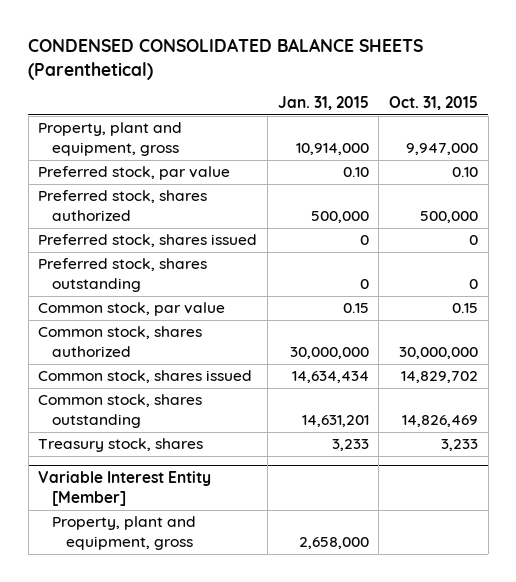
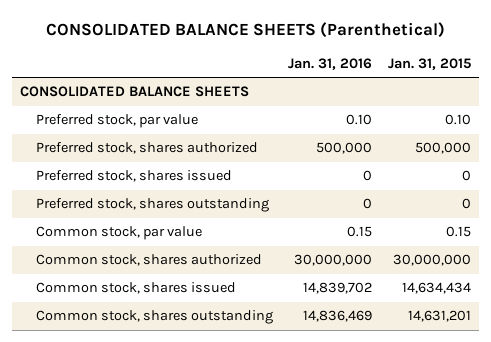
- CONDENSED CONSOLIDATED BALANCE SHEETS (Parenthetical)
+ CONSOLIDATED BALANCE SHEETS (Parenthetical)
- | Jan. 31, 2015 | Oct. 31, 2015
+ | Jan. 31, 2016 | Jan. 31, 2015
- Property, plant and equipment, gross | 10,914,000 | 9,947,000
+ CONSOLIDATED BALANCE SHEETS
- Treasury stock, shares | 3,233 | 3,233
- Variable Interest Entity [Member]
- Property, plant and equipment, gross | 2,658,000 |

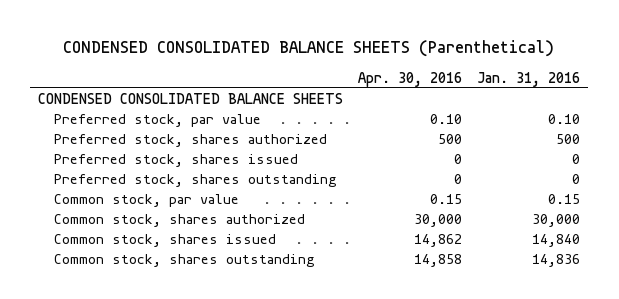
- CONSOLIDATED BALANCE SHEETS (Parenthetical)
+ CONDENSED CONSOLIDATED BALANCE SHEETS (Parenthetical)
- | Jan. 31, 2016 | Jan. 31, 2015
+ | Apr. 30, 2016 | Jan. 31, 2016
- CONSOLIDATED BALANCE SHEETS
+ CONDENSED CONSOLIDATED BALANCE SHEETS
- Preferred stock, shares authorized | 500,000 | 500,000
+ Preferred stock, shares authorized | 500 | 500
- Common stock, shares authorized | 30,000,000 | 30,000,000
- Common stock, shares issued | 14,839,702 | 14,634,434
- Common stock, shares outstanding | 14,836,469 | 14,631,201
+ Common stock, shares authorized | 30,000 | 30,000
+ Common stock, shares issued | 14,862 | 14,840
+ Common stock, shares outstanding | 14,858 | 14,836

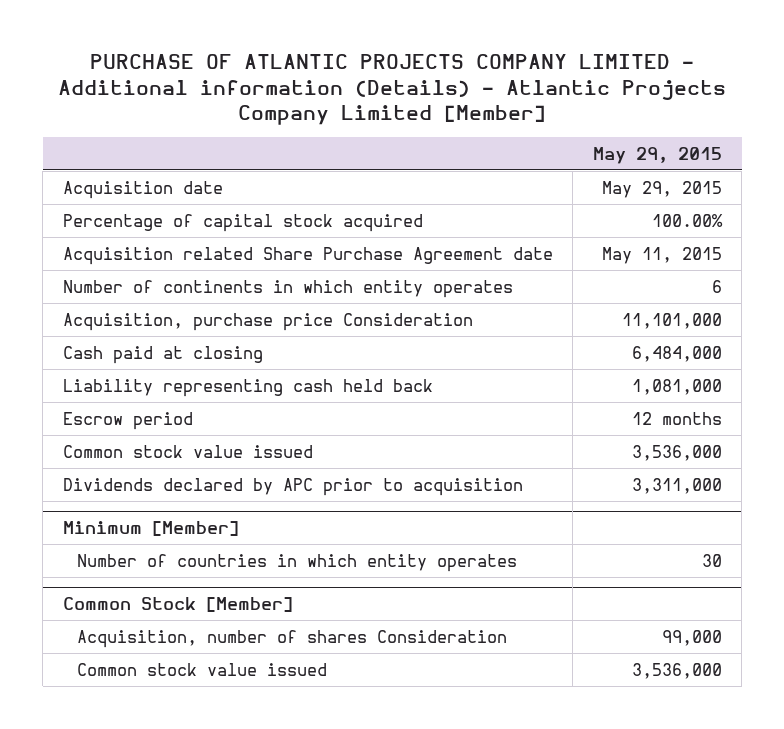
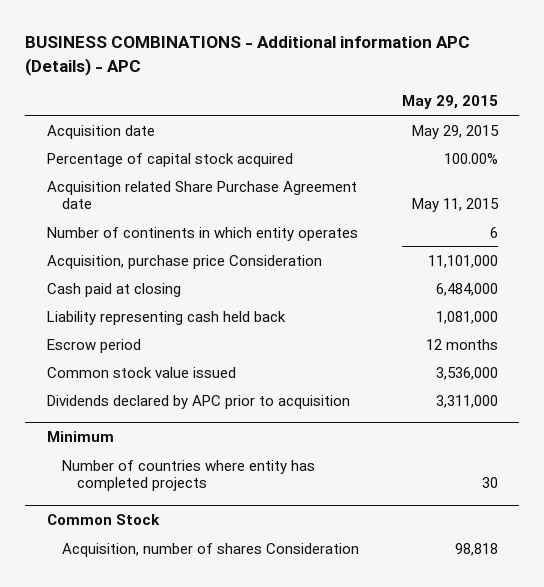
- PURCHASE OF ATLANTIC PROJECTS COMPANY LIMITED - Additional information (Details) - Atlantic Projects Company Limited [Member]
+ BUSINESS COMBINATIONS - Additional information APC (Details) - APC
- Minimum [Member]
- Number of countries in which entity operates | 30
- Common Stock [Member]
- Acquisition, number of shares Consideration | 99,000
- Common stock value issued | 3,536,000
+ Minimum
+ Number of countries where entity has completed projects | 30
+ Common Stock
+ Acquisition, number of shares Consideration | 98,818

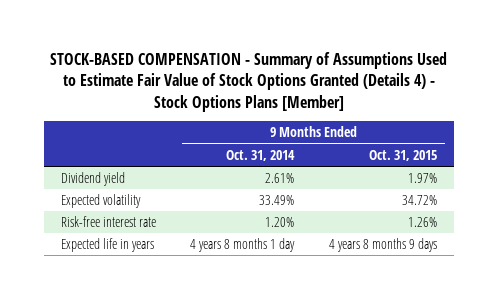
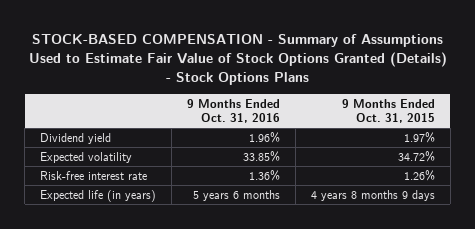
- STOCK-BASED COMPENSATION - Summary of Assumptions Used to Estimate Fair Value of Stock Options Granted (Details 4) - Stock Options Plans [Member]
+ STOCK-BASED COMPENSATION - Summary of Assumptions Used to Estimate Fair Value of Stock Options Granted (Details) - Stock Options Plans
- | 9 Months Ended Oct. 31, 2014 | 9 Months Ended Oct. 31, 2015
+ | 9 Months Ended Oct. 31, 2016 | 9 Months Ended Oct. 31, 2015
- Expected life in years | 4 years 8 months 1 day | 4 years 8 months 9 days
+ Expected life (in years) | 5 years 6 months | 4 years 8 months 9 days

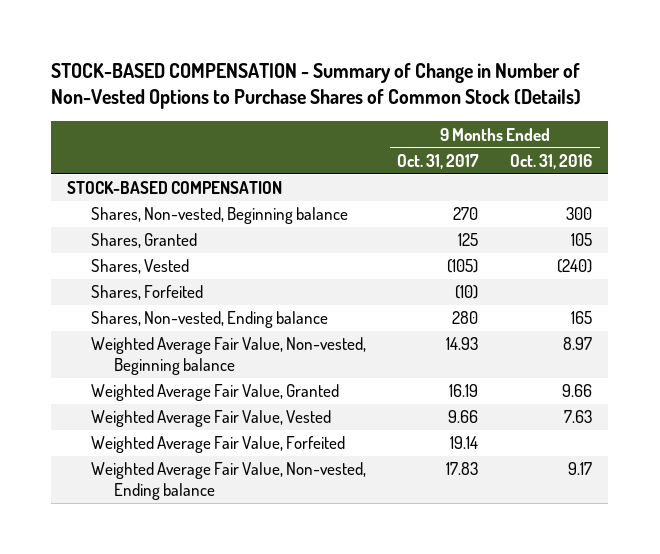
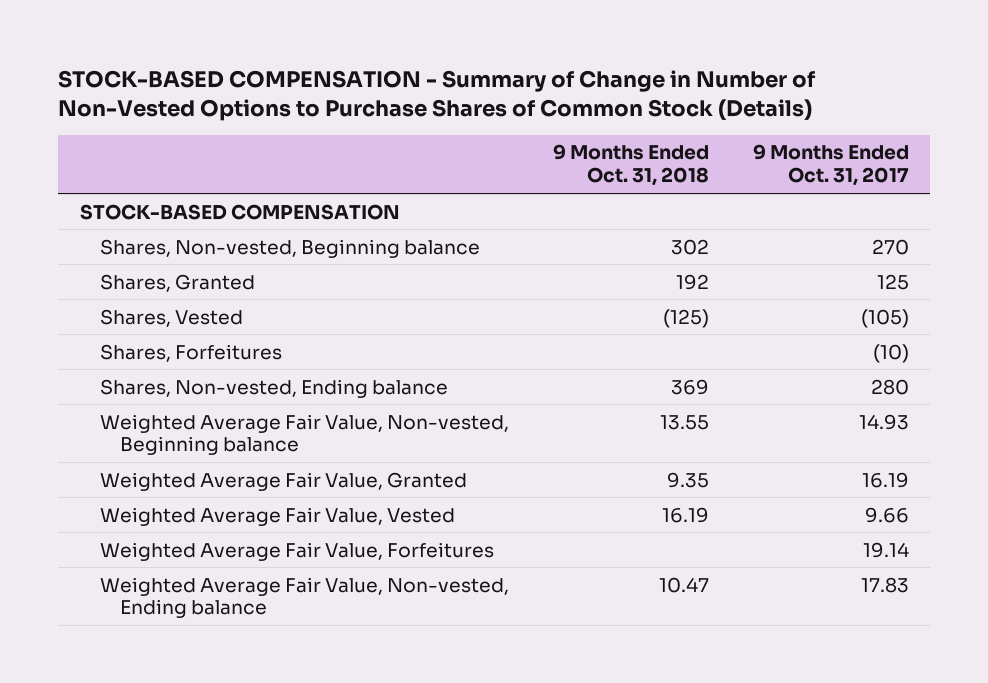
- | 9 Months Ended Oct. 31, 2017 | 9 Months Ended Oct. 31, 2016
+ | 9 Months Ended Oct. 31, 2018 | 9 Months Ended Oct. 31, 2017
- Shares, Forfeited | (10) |
+ Shares, Forfeitures | | (10)
- Weighted Average Fair Value, Forfeited | 19.14 |
+ Weighted Average Fair Value, Forfeitures | | 19.14

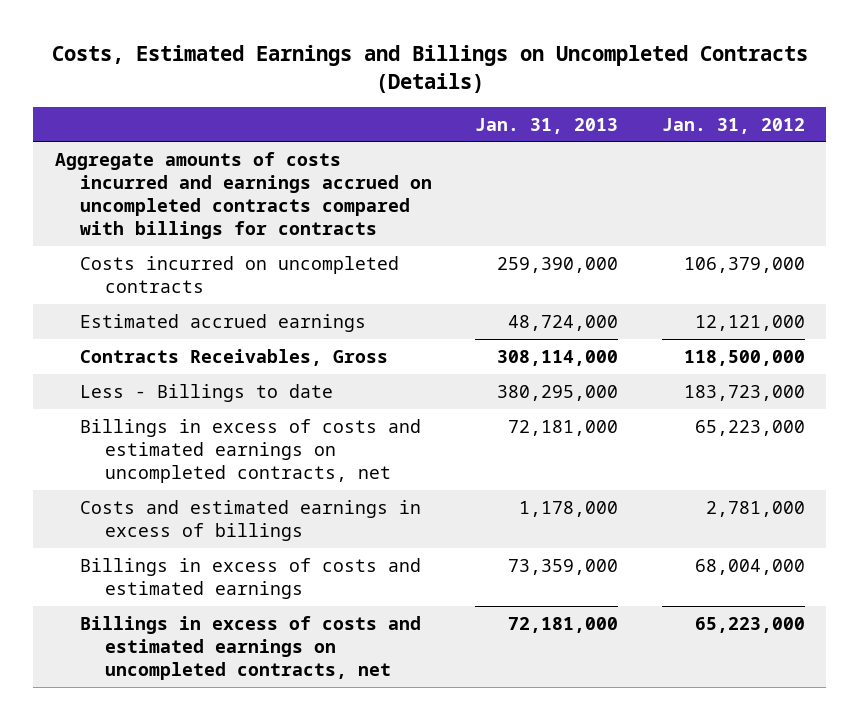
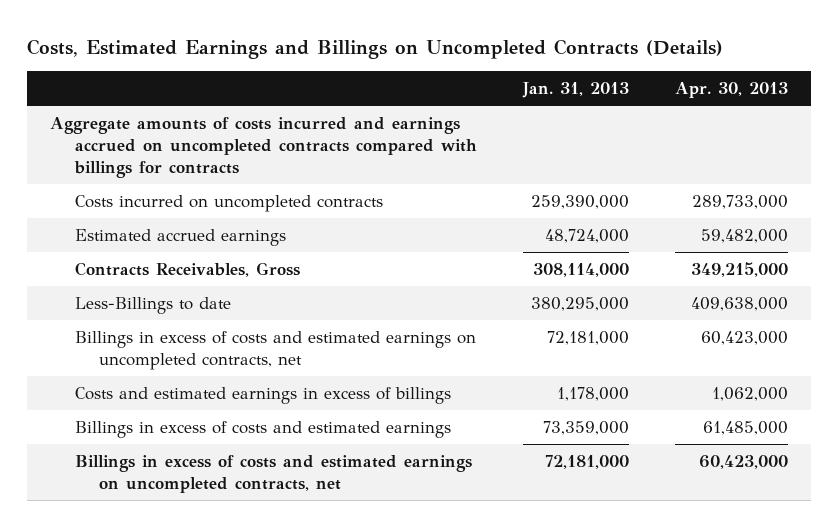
- | Jan. 31, 2013 | Jan. 31, 2012
+ | Jan. 31, 2013 | Apr. 30, 2013
- Less - Billings to date | 380,295,000 | 183,723,000
+ Less-Billings to date | 380,295,000 | 409,638,000

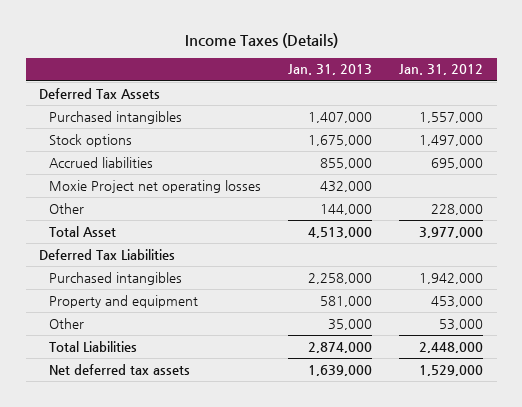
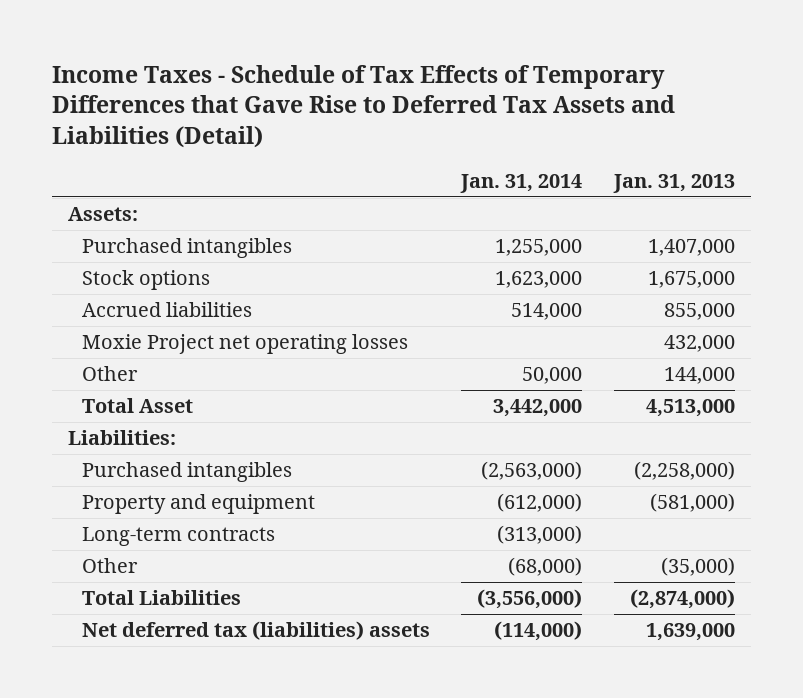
- Income Taxes (Details)
+ Income Taxes - Schedule of Tax Effects of Temporary Differences that Gave Rise to Deferred Tax Assets and Liabilities (Detail)
- | Jan. 31, 2013 | Jan. 31, 2012
+ | Jan. 31, 2014 | Jan. 31, 2013
- Deferred Tax Assets
+ Assets:
- Deferred Tax Liabilities
- Purchased intangibles | 2,258,000 | 1,942,000
- Property and equipment | 581,000 | 453,000
- Other | 35,000 | 53,000
- Total Liabilities | 2,874,000 | 2,448,000
- Net deferred tax assets | 1,639,000 | 1,529,000
+ Liabilities:
+ Purchased intangibles | (2,563,000) | (2,258,000)
+ Property and equipment | (612,000) | (581,000)
+ Long-term contracts | (313,000) |
+ Other | (68,000) | (35,000)
+ Total Liabilities | (3,556,000) | (2,874,000)
+ Net deferred tax (liabilities) assets | (114,000) | 1,639,000

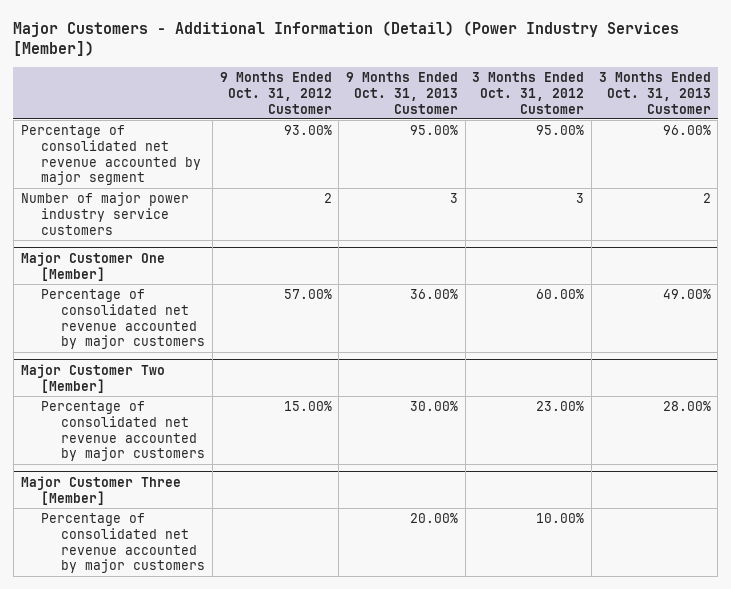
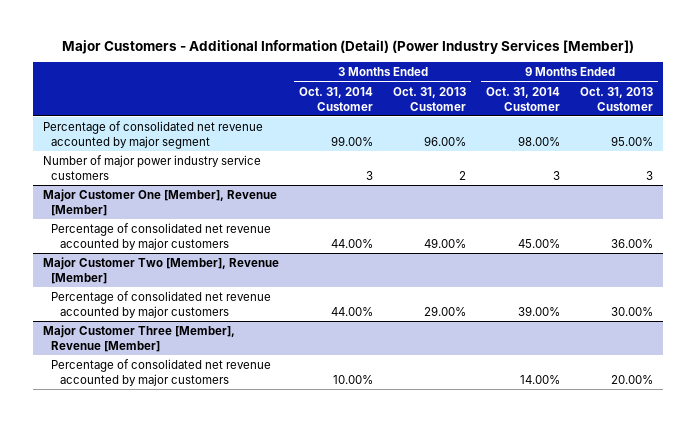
- | 9 Months Ended Oct. 31, 2012 Customer | 9 Months Ended Oct. 31, 2013 Customer | 3 Months Ended Oct. 31, 2012 Customer | 3 Months Ended Oct. 31, 2013 Customer
+ | 3 Months Ended Oct. 31, 2014 Customer | 3 Months Ended Oct. 31, 2013 Customer | 9 Months Ended Oct. 31, 2014 Customer | 9 Months Ended Oct. 31, 2013 Customer
- Major Customer One [Member]
+ Major Customer One [Member], Revenue [Member]
- Major Customer Two [Member]
- Percentage of consolidated net revenue accounted by major customers | 15.00% | 30.00% | 23.00% | 28.00%
- Major Customer Three [Member]
+ Major Customer Two [Member], Revenue [Member]
+ Percentage of consolidated net revenue accounted by major customers | 44.00% | 29.00% | 39.00% | 30.00%
+ Major Customer Three [Member], Revenue [Member]

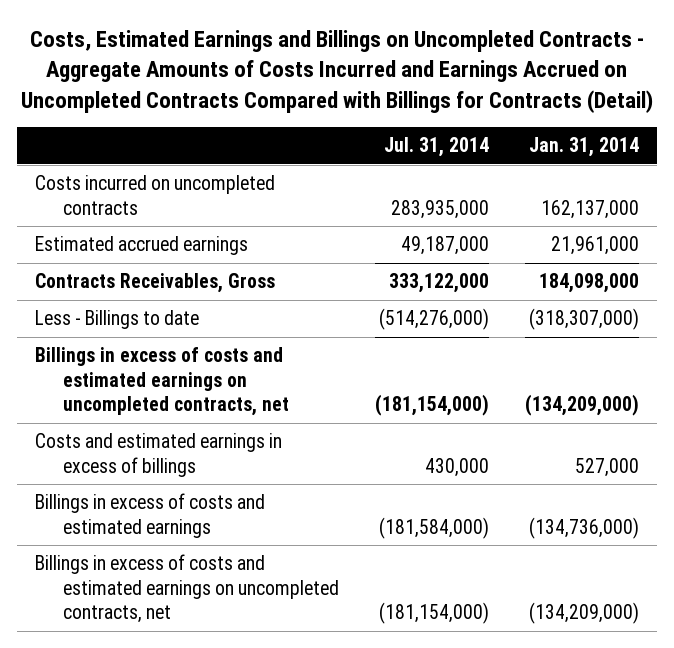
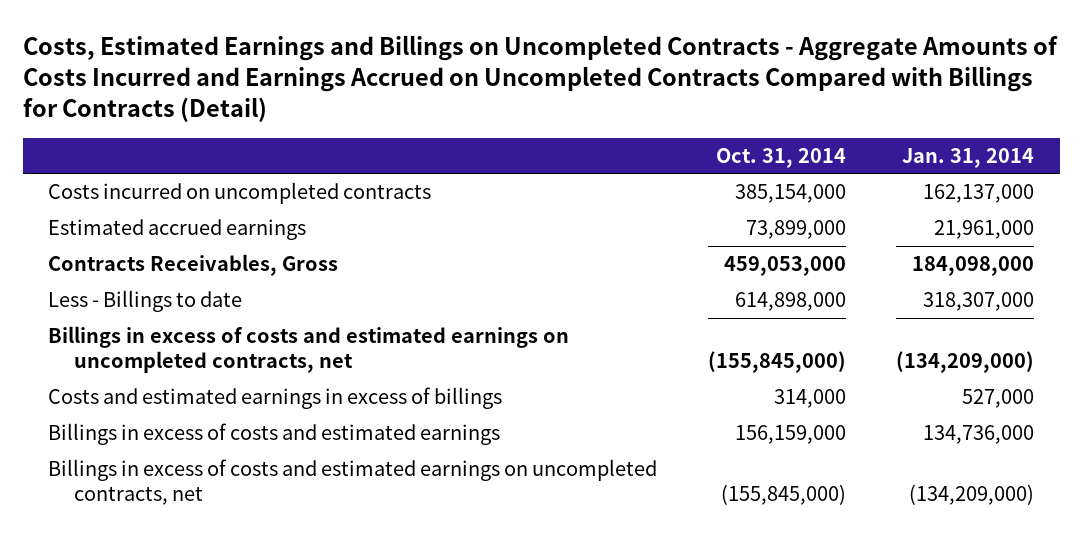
- | Jul. 31, 2014 | Jan. 31, 2014
+ | Oct. 31, 2014 | Jan. 31, 2014
- Less - Billings to date | (514,276,000) | (318,307,000)
+ Less - Billings to date | 614,898,000 | 318,307,000
- Billings in excess of costs and estimated earnings | (181,584,000) | (134,736,000)
+ Billings in excess of costs and estimated earnings | 156,159,000 | 134,736,000

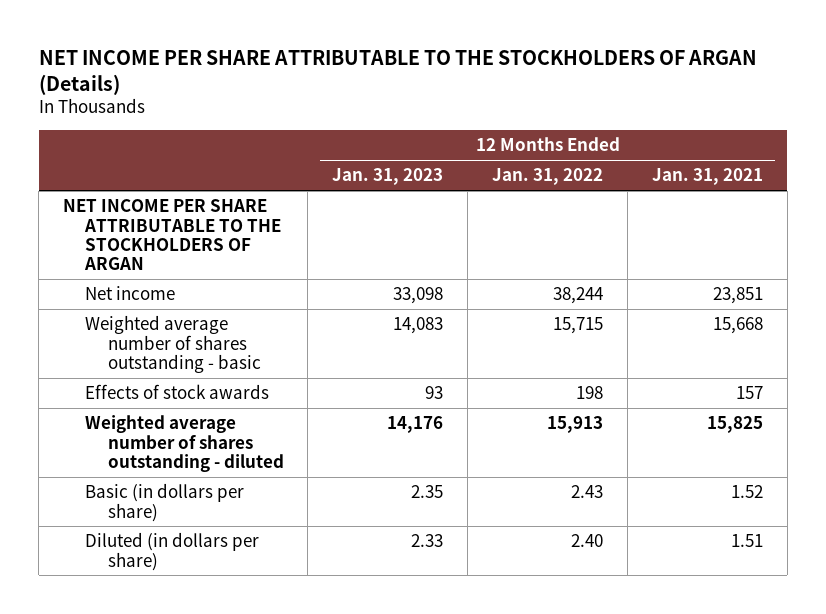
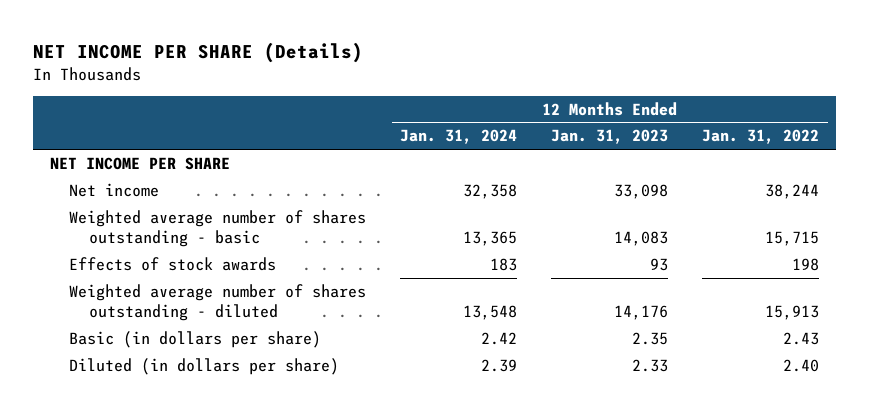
- NET INCOME PER SHARE ATTRIBUTABLE TO THE STOCKHOLDERS OF ARGAN (Details)
+ NET INCOME PER SHARE (Details)
- | 12 Months Ended Jan. 31, 2023 | 12 Months Ended Jan. 31, 2022 | 12 Months Ended Jan. 31, 2021
+ | 12 Months Ended Jan. 31, 2024 | 12 Months Ended Jan. 31, 2023 | 12 Months Ended Jan. 31, 2022
- NET INCOME PER SHARE ATTRIBUTABLE TO THE STOCKHOLDERS OF ARGAN
+ NET INCOME PER SHARE

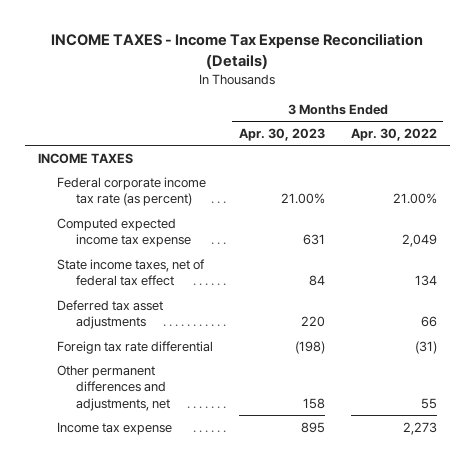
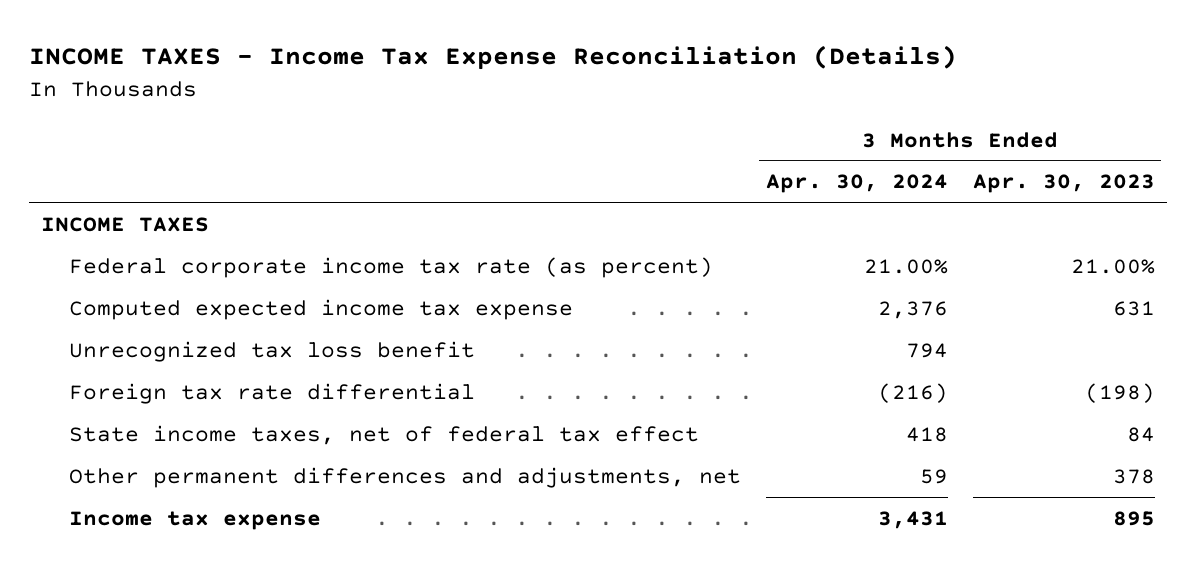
- | 3 Months Ended Apr. 30, 2023 | 3 Months Ended Apr. 30, 2022
+ | 3 Months Ended Apr. 30, 2024 | 3 Months Ended Apr. 30, 2023
- Deferred tax asset adjustments | 220 | 66
+ Unrecognized tax loss benefit | 794 |
- Other permanent differences and adjustments, net | 158 | 55
moved down: State income taxes, net of federal tax effect | 418 | 84
+ Other permanent differences and adjustments, net | 59 | 378

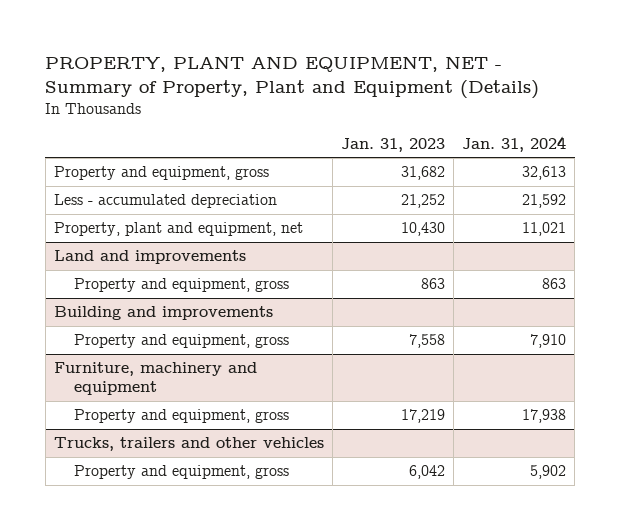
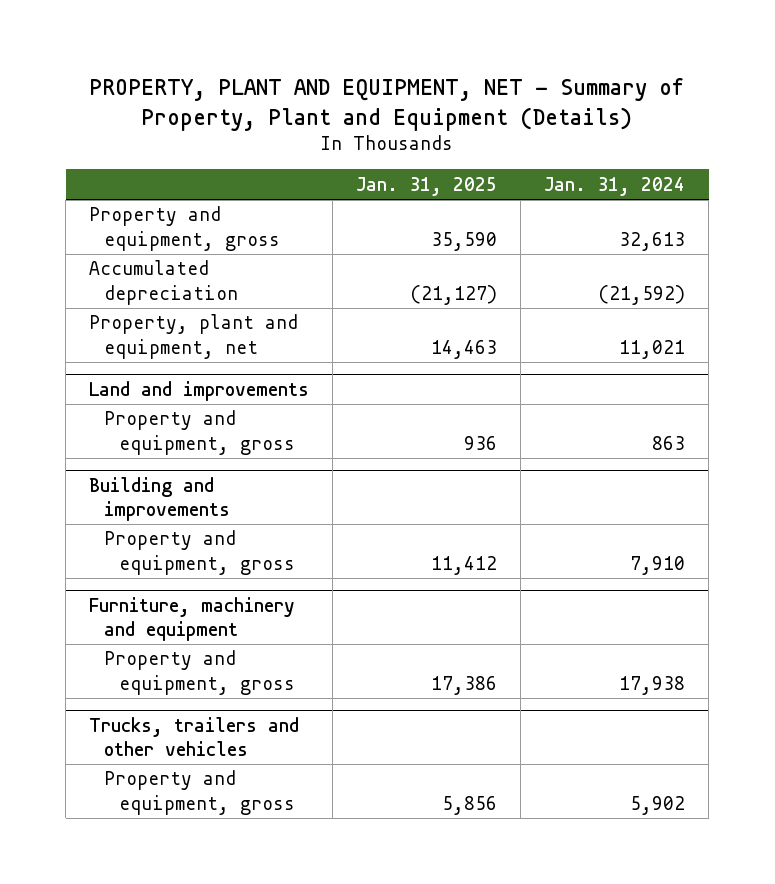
- | Jan. 31, 2023 | Jan. 31, 2024
+ | Jan. 31, 2025 | Jan. 31, 2024
- Less - accumulated depreciation | 21,252 | 21,592
+ Accumulated depreciation | (21,127) | (21,592)

